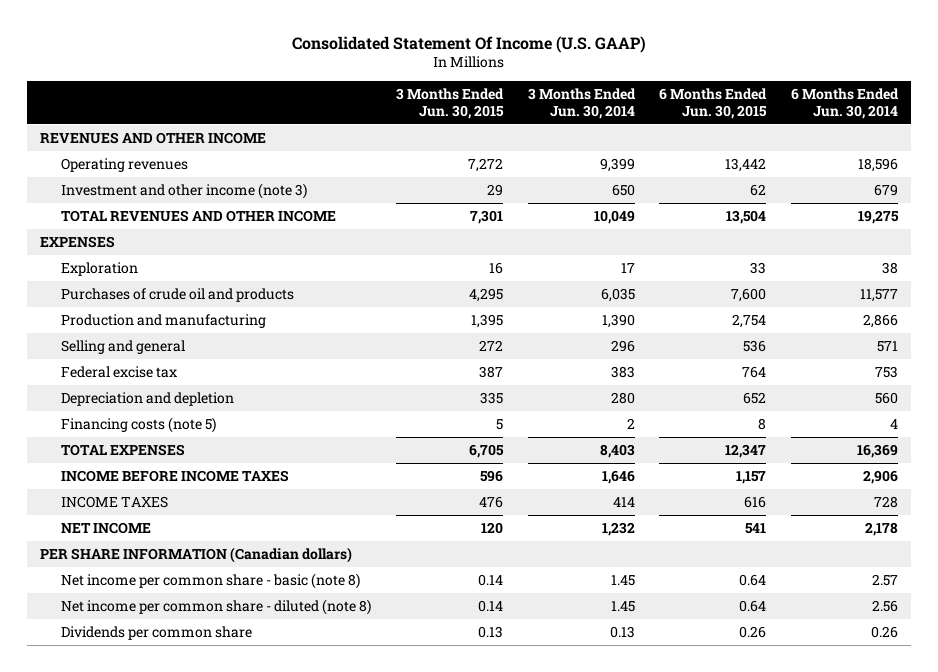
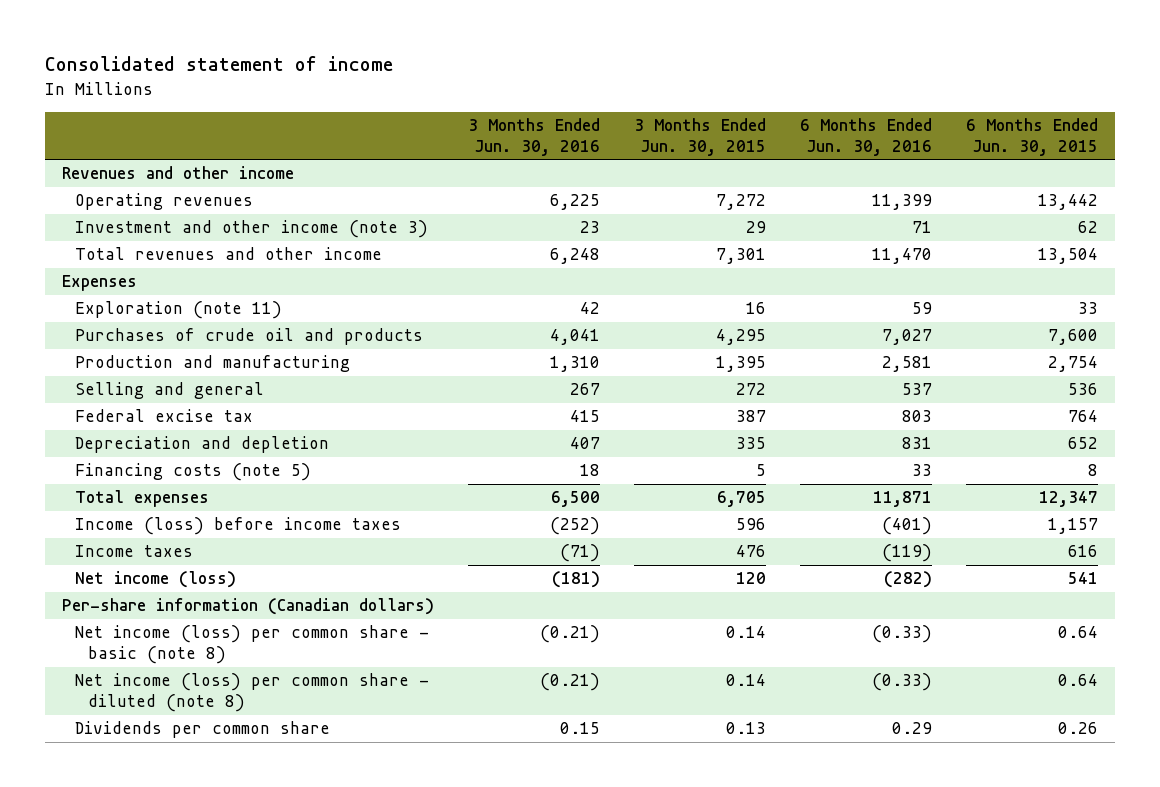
- Consolidated Statement Of Income (U.S. GAAP)
+ Consolidated statement of income
- | 3 Months Ended Jun. 30, 2015 | 3 Months Ended Jun. 30, 2014 | 6 Months Ended Jun. 30, 2015 | 6 Months Ended Jun. 30, 2014
+ | 3 Months Ended Jun. 30, 2016 | 3 Months Ended Jun. 30, 2015 | 6 Months Ended Jun. 30, 2016 | 6 Months Ended Jun. 30, 2015
- REVENUES AND OTHER INCOME
+ Revenues and other income
- TOTAL REVENUES AND OTHER INCOME | 7,301 | 10,049 | 13,504 | 19,275
- EXPENSES
- Exploration | 16 | 17 | 33 | 38
+ Total revenues and other income | 6,248 | 7,301 | 11,470 | 13,504
+ Expenses
+ Exploration (note 11) | 42 | 16 | 59 | 33
- TOTAL EXPENSES | 6,705 | 8,403 | 12,347 | 16,369
- INCOME BEFORE INCOME TAXES | 596 | 1,646 | 1,157 | 2,906
- INCOME TAXES | 476 | 414 | 616 | 728
- NET INCOME | 120 | 1,232 | 541 | 2,178
- PER SHARE INFORMATION (Canadian dollars)
- Net income per common share - basic (note 8) | 0.14 | 1.45 | 0.64 | 2.57
- Net income per common share - diluted (note 8) | 0.14 | 1.45 | 0.64 | 2.56
+ Total expenses | 6,500 | 6,705 | 11,871 | 12,347
+ Income (loss) before income taxes | (252) | 596 | (401) | 1,157
+ Income taxes | (71) | 476 | (119) | 616
+ Net income (loss) | (181) | 120 | (282) | 541
+ Per-share information (Canadian dollars)
+ Net income (loss) per common share - basic (note 8) | (0.21) | 0.14 | (0.33) | 0.64
+ Net income (loss) per common share - diluted (note 8) | (0.21) | 0.14 | (0.33) | 0.64

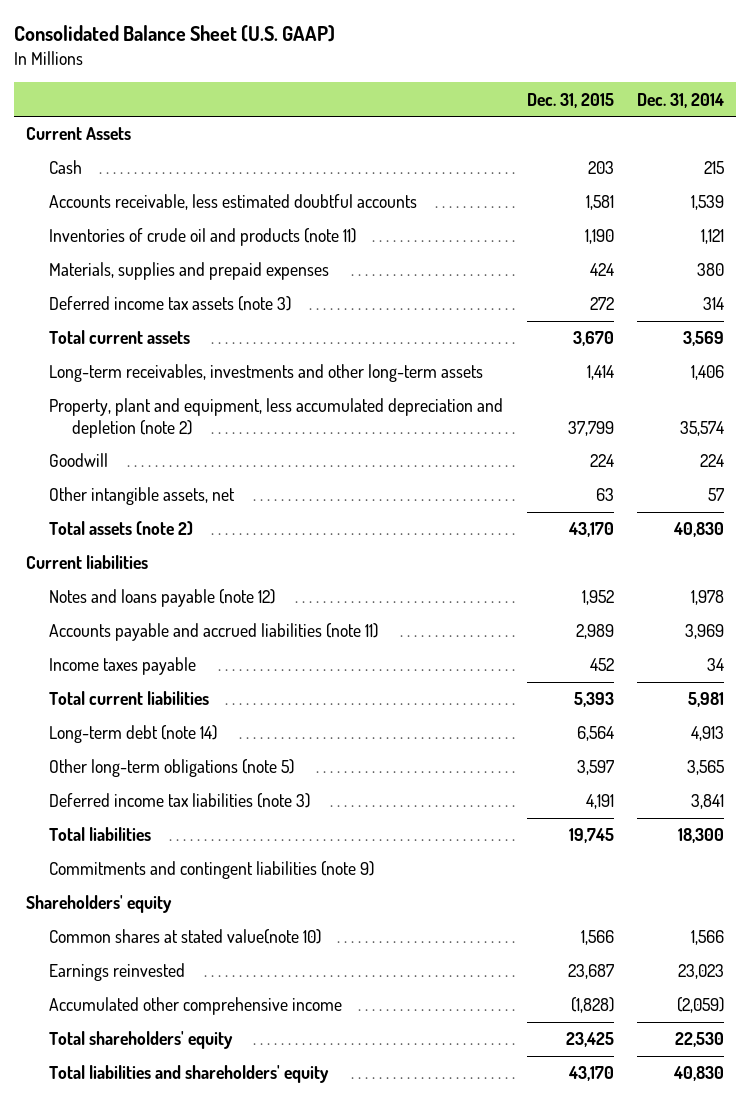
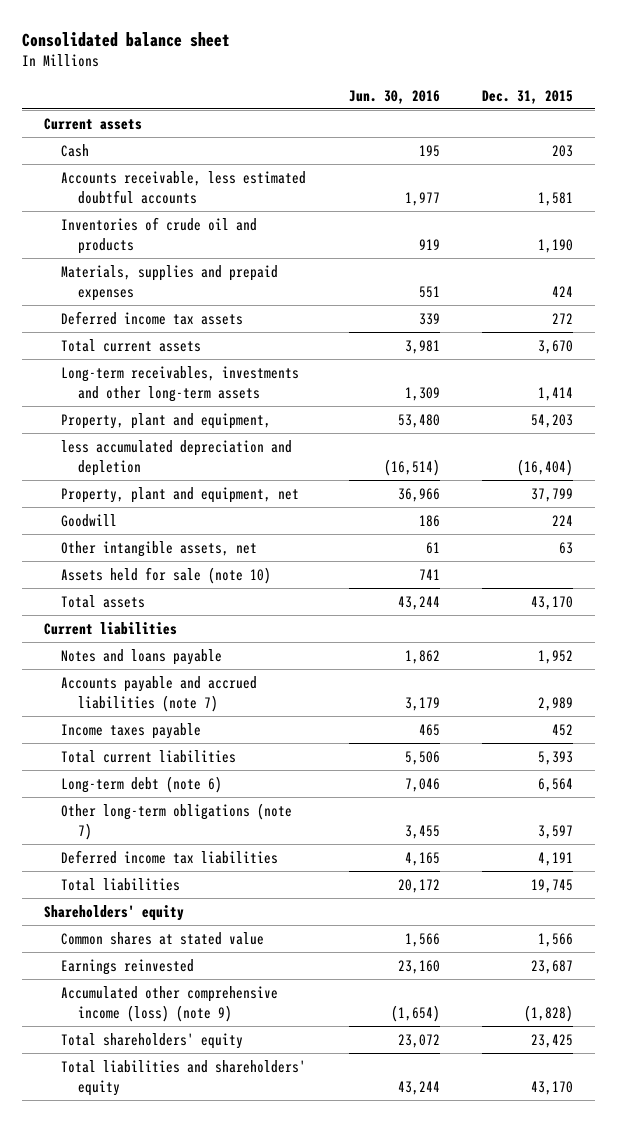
- Consolidated Balance Sheet (U.S. GAAP)
+ Consolidated balance sheet
- | Dec. 31, 2015 | Dec. 31, 2014
+ | Jun. 30, 2016 | Dec. 31, 2015
- Current Assets
+ Current assets
- Inventories of crude oil and products (note 11) | 1,190 | 1,121
+ Inventories of crude oil and products | 919 | 1,190
- Deferred income tax assets (note 3) | 272 | 314
+ Deferred income tax assets | 339 | 272
- Property, plant and equipment, less accumulated depreciation and depletion (note 2) | 37,799 | 35,574
+ Property, plant and equipment, | 53,480 | 54,203
+ less accumulated depreciation and depletion | (16,514) | (16,404)
+ Property, plant and equipment, net | 36,966 | 37,799
- Total assets (note 2) | 43,170 | 40,830
+ Assets held for sale (note 10) | 741 |
+ Total assets | 43,244 | 43,170
- Notes and loans payable (note 12) | 1,952 | 1,978
- Accounts payable and accrued liabilities (note 11) | 2,989 | 3,969
+ Notes and loans payable | 1,862 | 1,952
+ Accounts payable and accrued liabilities (note 7) | 3,179 | 2,989
- Long-term debt (note 14) | 6,564 | 4,913
- Other long-term obligations (note 5) | 3,597 | 3,565
- Deferred income tax liabilities (note 3) | 4,191 | 3,841
+ Long-term debt (note 6) | 7,046 | 6,564
+ Other long-term obligations (note 7) | 3,455 | 3,597
+ Deferred income tax liabilities | 4,165 | 4,191
- Commitments and contingent liabilities (note 9)
- Common shares at stated value(note 10) | 1,566 | 1,566
+ Common shares at stated value | 1,566 | 1,566
- Accumulated other comprehensive income | (1,828) | (2,059)
+ Accumulated other comprehensive income (loss) (note 9) | (1,654) | (1,828)

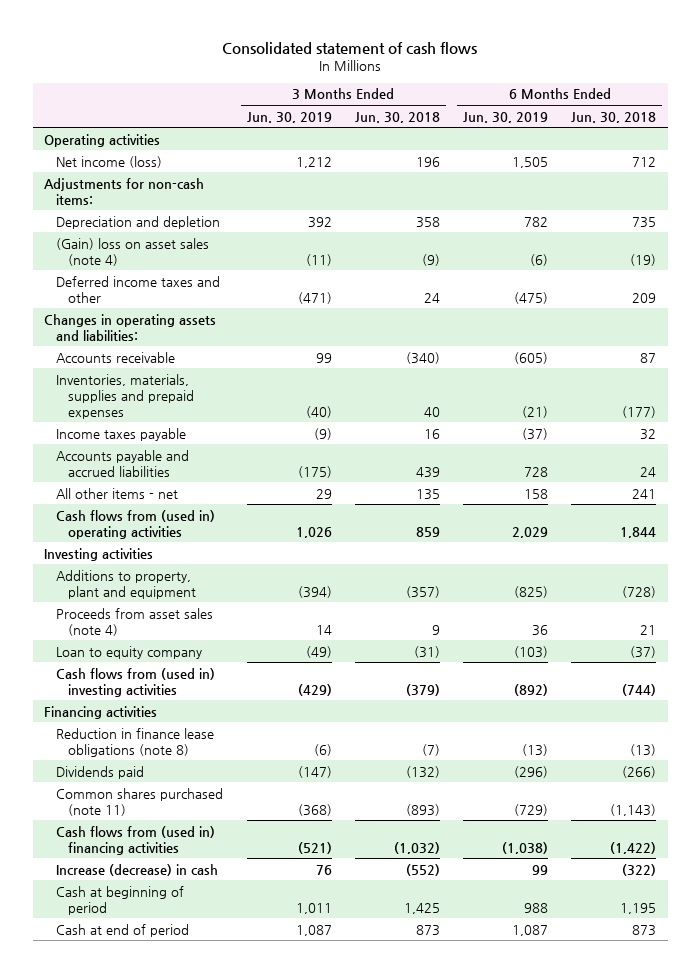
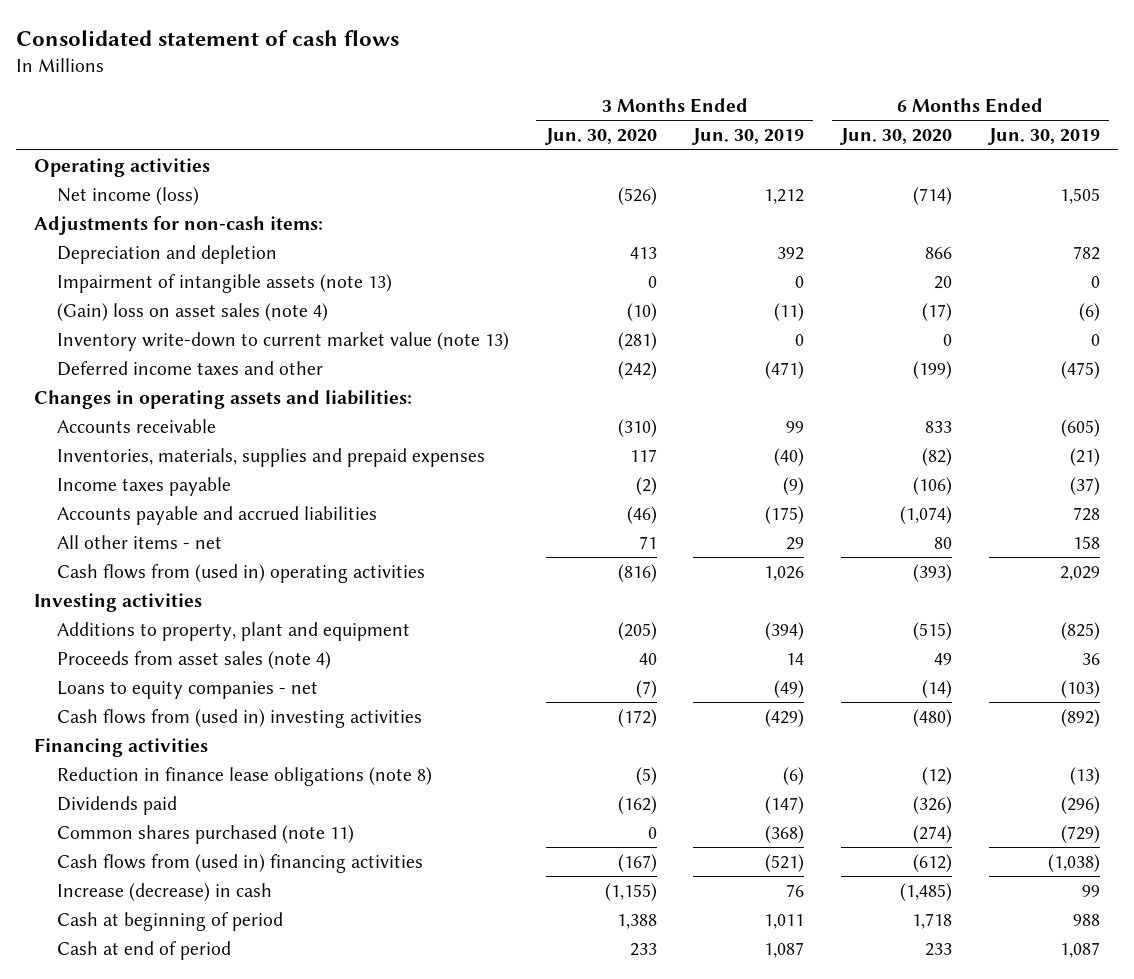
- | 3 Months Ended Jun. 30, 2019 | 3 Months Ended Jun. 30, 2018 | 6 Months Ended Jun. 30, 2019 | 6 Months Ended Jun. 30, 2018
+ | 3 Months Ended Jun. 30, 2020 | 3 Months Ended Jun. 30, 2019 | 6 Months Ended Jun. 30, 2020 | 6 Months Ended Jun. 30, 2019
+ Impairment of intangible assets (note 13) | 0 | 0 | 20 | 0
+ Inventory write-down to current market value (note 13) | (281) | 0 | 0 | 0
- Loan to equity company | (49) | (31) | (103) | (37)
+ Loans to equity companies - net | (7) | (49) | (14) | (103)

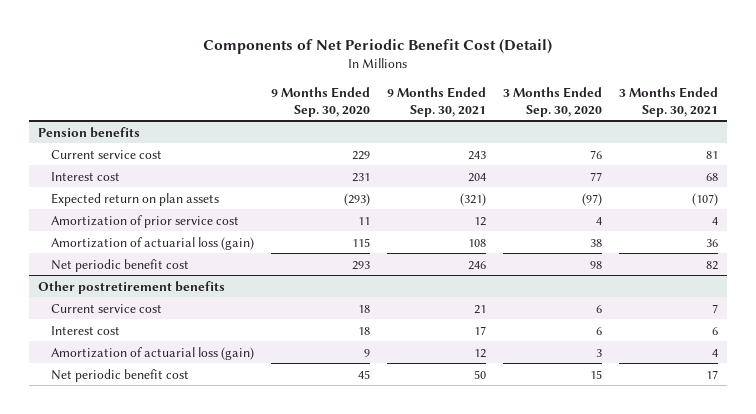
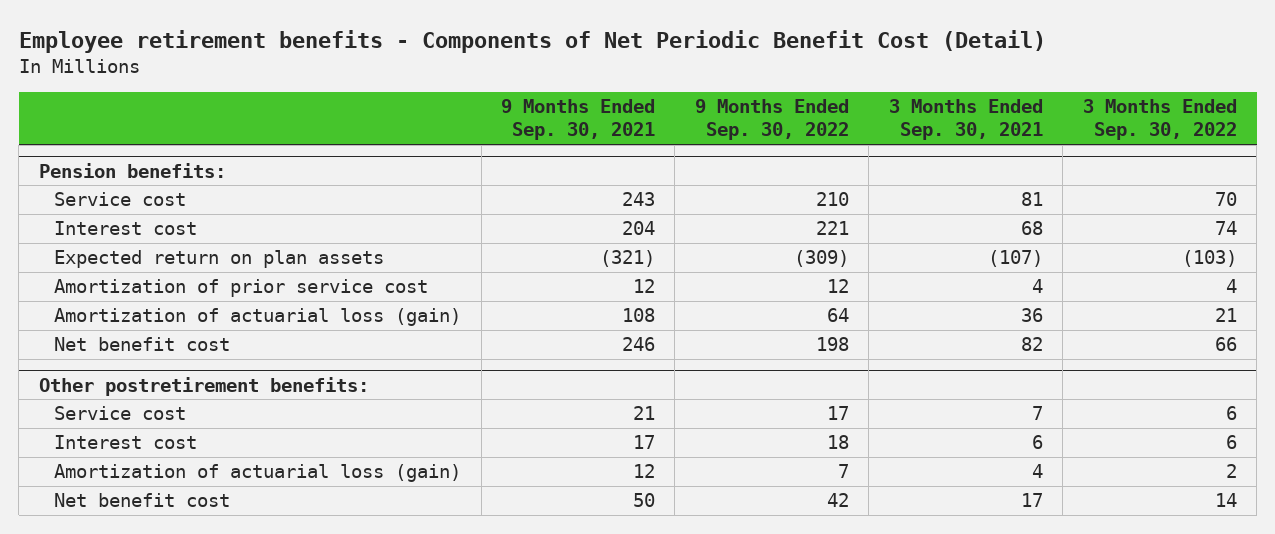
- Components of Net Periodic Benefit Cost (Detail)
+ Employee retirement benefits - Components of Net Periodic Benefit Cost (Detail)
- | 9 Months Ended Sep. 30, 2020 | 9 Months Ended Sep. 30, 2021 | 3 Months Ended Sep. 30, 2020 | 3 Months Ended Sep. 30, 2021
+ | 9 Months Ended Sep. 30, 2021 | 9 Months Ended Sep. 30, 2022 | 3 Months Ended Sep. 30, 2021 | 3 Months Ended Sep. 30, 2022
- Pension benefits
- Current service cost | 229 | 243 | 76 | 81
+ Pension benefits:
+ Service cost | 243 | 210 | 81 | 70
- Net periodic benefit cost | 293 | 246 | 98 | 82
- Other postretirement benefits
- Current service cost | 18 | 21 | 6 | 7
+ Net benefit cost | 246 | 198 | 82 | 66
+ Other postretirement benefits:
+ Service cost | 21 | 17 | 7 | 6
- Net periodic benefit cost | 45 | 50 | 15 | 17
+ Net benefit cost | 50 | 42 | 17 | 14

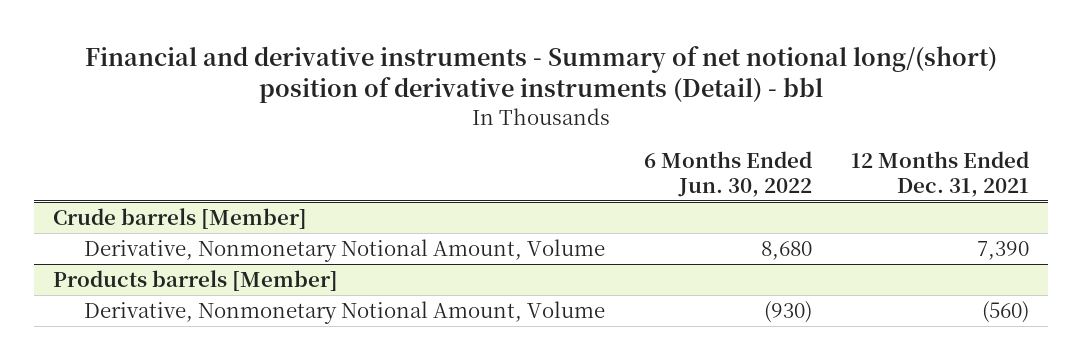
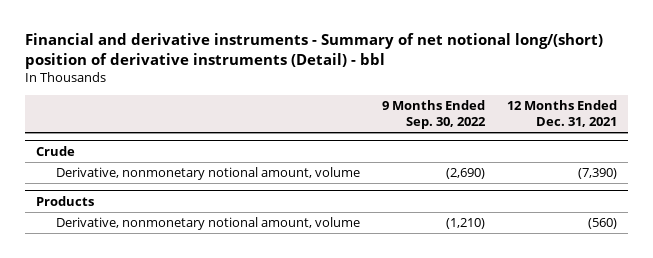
- | 6 Months Ended Jun. 30, 2022 | 12 Months Ended Dec. 31, 2021
+ | 9 Months Ended Sep. 30, 2022 | 12 Months Ended Dec. 31, 2021
- Crude barrels [Member]
- Derivative, Nonmonetary Notional Amount, Volume | 8,680 | 7,390
- Products barrels [Member]
- Derivative, Nonmonetary Notional Amount, Volume | (930) | (560)
+ Crude
+ Derivative, nonmonetary notional amount, volume | (2,690) | (7,390)
+ Products
+ Derivative, nonmonetary notional amount, volume | (1,210) | (560)

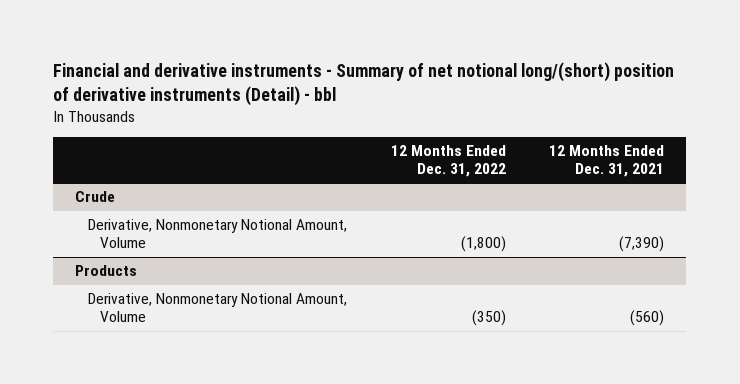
- | 9 Months Ended Sep. 30, 2022 | 12 Months Ended Dec. 31, 2021
+ | 12 Months Ended Dec. 31, 2022 | 12 Months Ended Dec. 31, 2021
@ Crude
- Derivative, nonmonetary notional amount, volume | (2,690) | (7,390)
+ Derivative, Nonmonetary Notional Amount, Volume | (1,800) | (7,390)
@ Products
- Derivative, nonmonetary notional amount, volume | (1,210) | (560)
+ Derivative, Nonmonetary Notional Amount, Volume | (350) | (560)

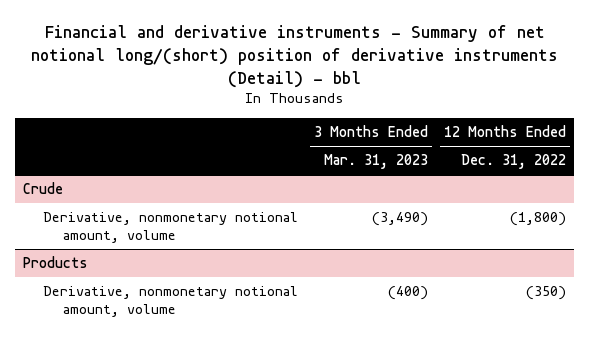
- | 12 Months Ended Dec. 31, 2022 | 12 Months Ended Dec. 31, 2021
+ | 3 Months Ended Mar. 31, 2023 | 12 Months Ended Dec. 31, 2022
@ Crude
- Derivative, Nonmonetary Notional Amount, Volume | (1,800) | (7,390)
+ Derivative, nonmonetary notional amount, volume | (3,490) | (1,800)
@ Products
- Derivative, Nonmonetary Notional Amount, Volume | (350) | (560)
+ Derivative, nonmonetary notional amount, volume | (400) | (350)

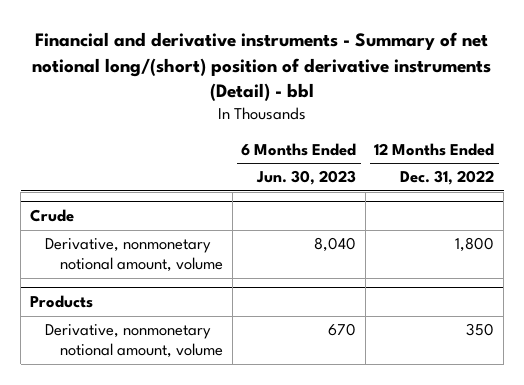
- | 3 Months Ended Mar. 31, 2023 | 12 Months Ended Dec. 31, 2022
+ | 6 Months Ended Jun. 30, 2023 | 12 Months Ended Dec. 31, 2022
@ Crude
- Derivative, nonmonetary notional amount, volume | (3,490) | (1,800)
+ Derivative, nonmonetary notional amount, volume | 8,040 | 1,800
@ Products
- Derivative, nonmonetary notional amount, volume | (400) | (350)
+ Derivative, nonmonetary notional amount, volume | 670 | 350

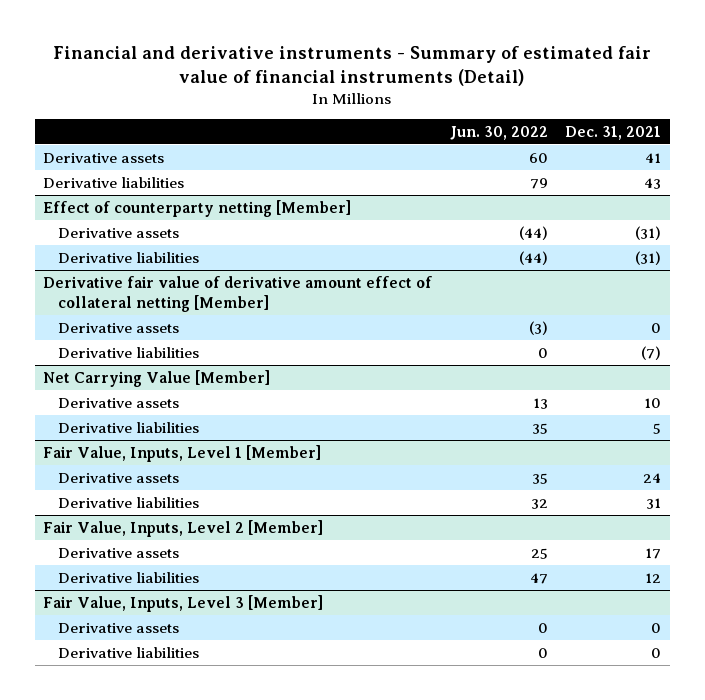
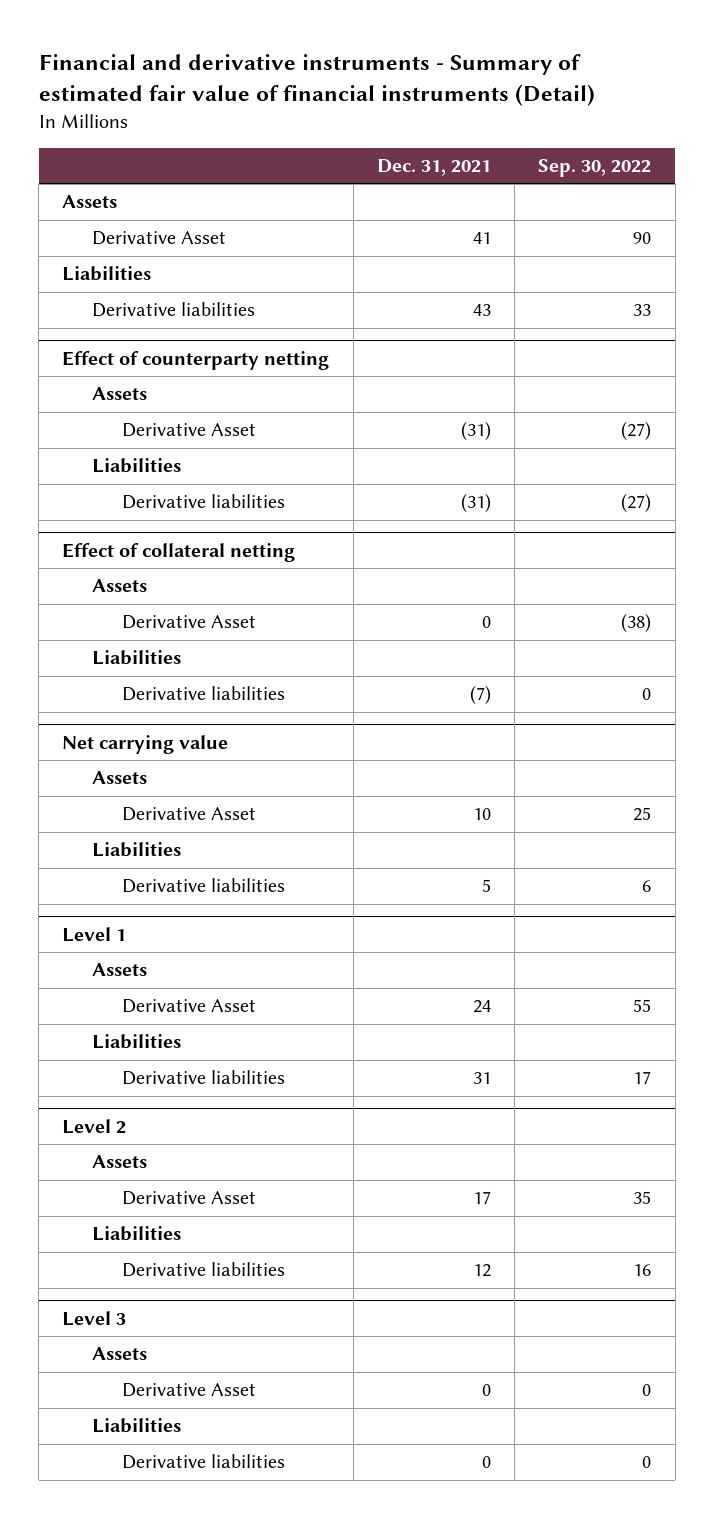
- | Jun. 30, 2022 | Dec. 31, 2021
+ | Dec. 31, 2021 | Sep. 30, 2022
- Derivative assets | 60 | 41
+ Assets
+ Derivative Asset | 41 | 90
+ Liabilities
- Effect of counterparty netting [Member]
- Derivative assets | (44) | (31)
+ Effect of counterparty netting
+ Assets
+ Derivative Asset | (31) | (27)
+ Liabilities
- Derivative fair value of derivative amount effect of collateral netting [Member]
- Derivative assets | (3) | 0
+ Effect of collateral netting
+ Assets
+ Derivative Asset | 0 | (38)
+ Liabilities
- Net Carrying Value [Member]
- Derivative assets | 13 | 10
+ Net carrying value
+ Assets
+ Derivative Asset | 10 | 25
+ Liabilities
- Fair Value, Inputs, Level 1 [Member]
- Derivative assets | 35 | 24
+ Level 1
+ Assets
+ Derivative Asset | 24 | 55
+ Liabilities
- Fair Value, Inputs, Level 2 [Member]
- Derivative assets | 25 | 17
+ Level 2
+ Assets
+ Derivative Asset | 17 | 35
+ Liabilities
- Fair Value, Inputs, Level 3 [Member]
- Derivative assets | 0 | 0
+ Level 3
+ Assets
+ Derivative Asset | 0 | 0
+ Liabilities

